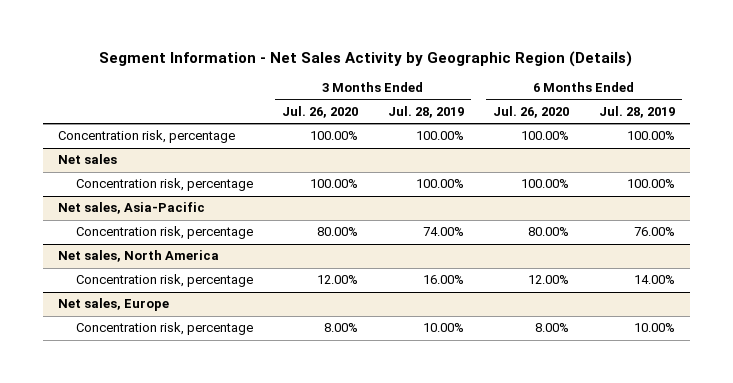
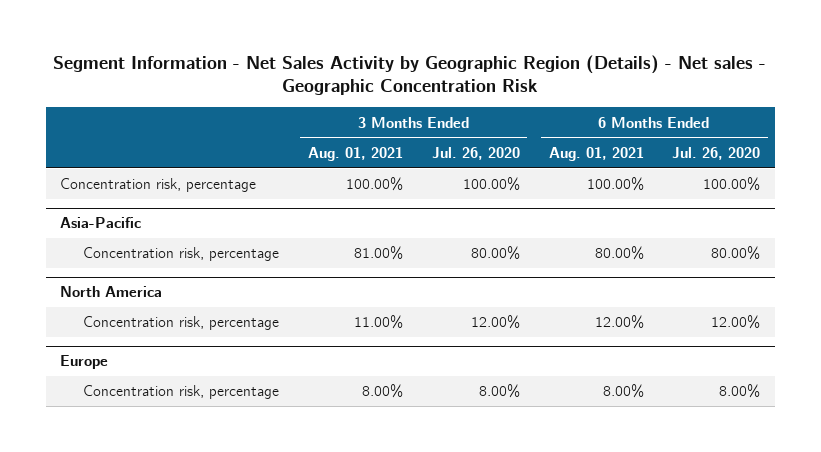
- Segment Information - Net Sales Activity by Geographic Region (Details)
+ Segment Information - Net Sales Activity by Geographic Region (Details) - Net sales - Geographic Concentration Risk
- | 3 Months Ended Jul. 26, 2020 | 3 Months Ended Jul. 28, 2019 | 6 Months Ended Jul. 26, 2020 | 6 Months Ended Jul. 28, 2019
+ | 3 Months Ended Aug. 01, 2021 | 3 Months Ended Jul. 26, 2020 | 6 Months Ended Aug. 01, 2021 | 6 Months Ended Jul. 26, 2020
- Net sales
- Concentration risk, percentage | 100.00% | 100.00% | 100.00% | 100.00%
- Net sales, Asia-Pacific
+ Asia-Pacific
- Net sales, North America
+ North America
- Net sales, Europe
+ Europe

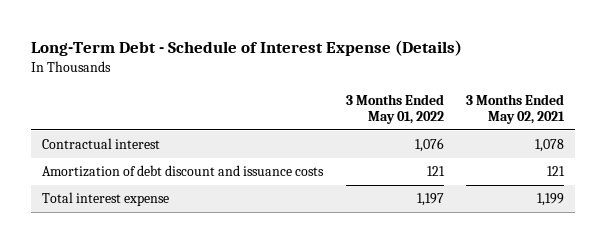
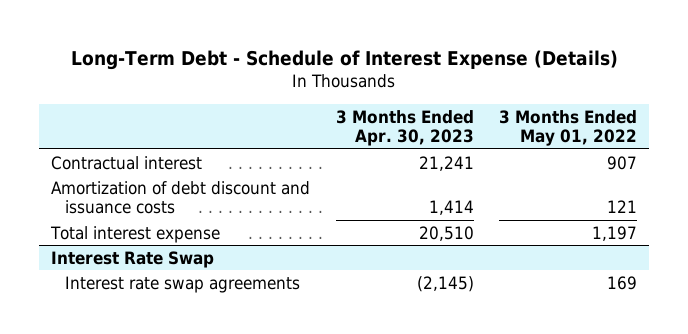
- | 3 Months Ended May 01, 2022 | 3 Months Ended May 02, 2021
+ | 3 Months Ended Apr. 30, 2023 | 3 Months Ended May 01, 2022
- Contractual interest | 1,076 | 1,078
+ Contractual interest | 21,241 | 907
+ Interest Rate Swap
+ Interest rate swap agreements | (2,145) | 169

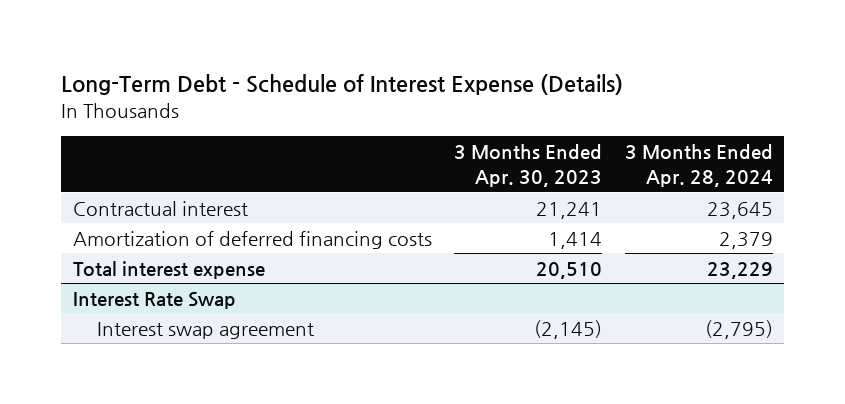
- | 3 Months Ended Apr. 30, 2023 | 3 Months Ended May 01, 2022
+ | 3 Months Ended Apr. 30, 2023 | 3 Months Ended Apr. 28, 2024
- Amortization of debt discount and issuance costs | 1,414 | 121
+ Amortization of deferred financing costs | 1,414 | 2,379
@ Interest Rate Swap
- Interest rate swap agreements | (2,145) | 169
+ Interest swap agreement | (2,145) | (2,795)

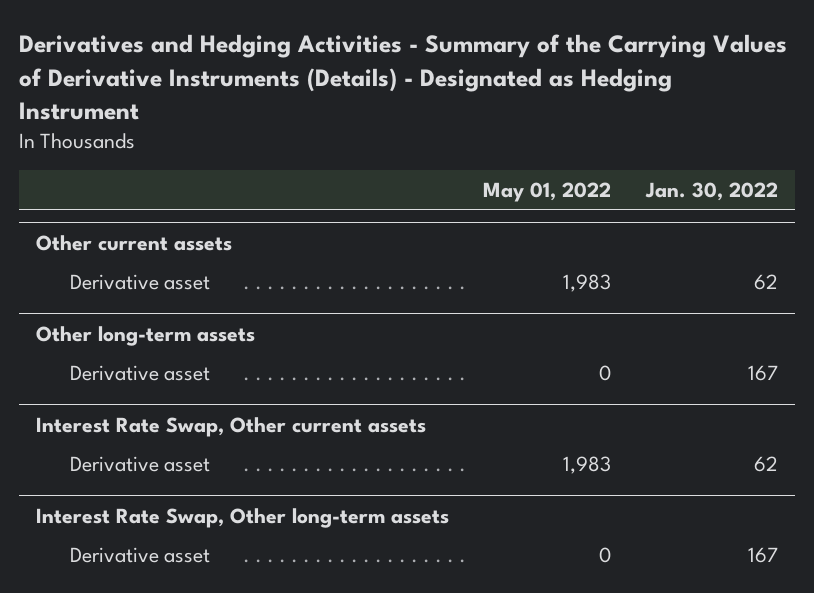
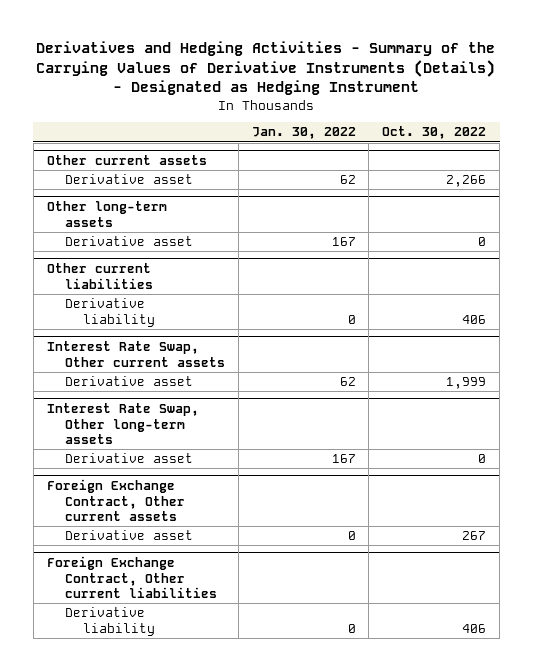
- | May 01, 2022 | Jan. 30, 2022
+ | Jan. 30, 2022 | Oct. 30, 2022
+ Other current liabilities
+ Derivative liability | 0 | 406
+ Foreign Exchange Contract, Other current assets
+ Derivative asset | 0 | 267
+ Foreign Exchange Contract, Other current liabilities
+ Derivative liability | 0 | 406

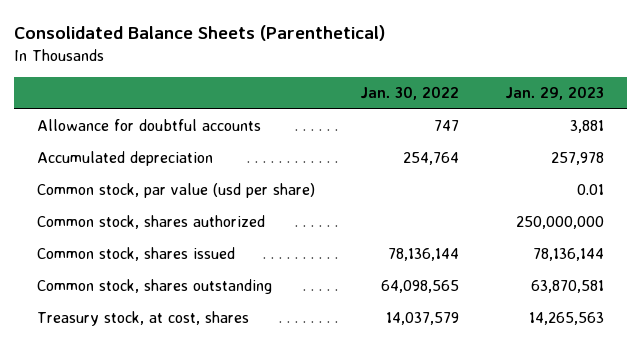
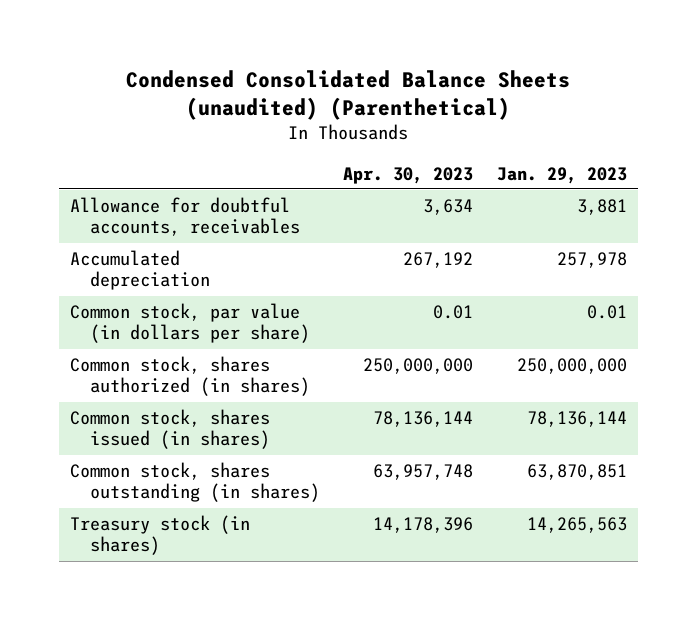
- Consolidated Balance Sheets (Parenthetical)
+ Condensed Consolidated Balance Sheets (unaudited) (Parenthetical)
- | Jan. 30, 2022 | Jan. 29, 2023
+ | Apr. 30, 2023 | Jan. 29, 2023
- Allowance for doubtful accounts | 747 | 3,881
+ Allowance for doubtful accounts, receivables | 3,634 | 3,881
- Common stock, par value (usd per share) | | 0.01
- Common stock, shares authorized | | 250,000,000
- Common stock, shares issued | 78,136,144 | 78,136,144
- Common stock, shares outstanding | 64,098,565 | 63,870,581
- Treasury stock, at cost, shares | 14,037,579 | 14,265,563
+ Common stock, par value (in dollars per share) | 0.01 | 0.01
+ Common stock, shares authorized (in shares) | 250,000,000 | 250,000,000
+ Common stock, shares issued (in shares) | 78,136,144 | 78,136,144
+ Common stock, shares outstanding (in shares) | 63,957,748 | 63,870,851
+ Treasury stock (in shares) | 14,178,396 | 14,265,563

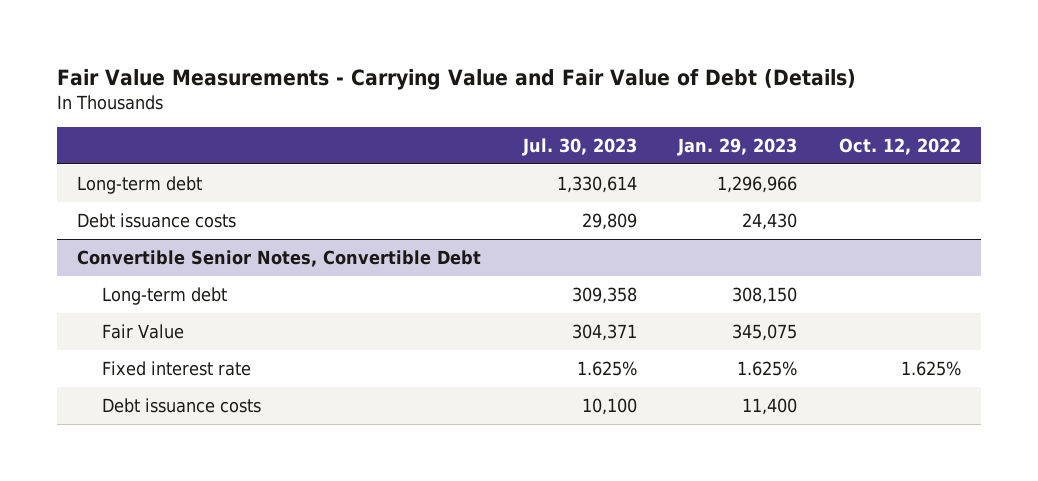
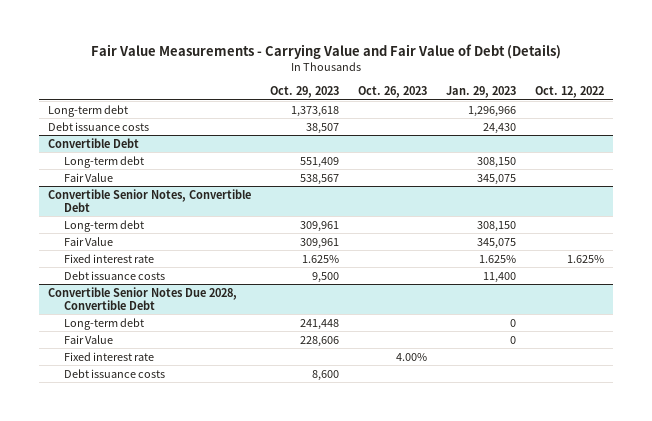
- | Jul. 30, 2023 | Jan. 29, 2023 | Oct. 12, 2022
+ | Oct. 29, 2023 | Oct. 26, 2023 | Jan. 29, 2023 | Oct. 12, 2022
+ Convertible Debt
+ Long-term debt | 551,409 | | 308,150 |
+ Fair Value | 538,567 | | 345,075 |
+ Convertible Senior Notes Due 2028, Convertible Debt
+ Long-term debt | 241,448 | | 0 |
+ Fair Value | 228,606 | | 0 |
+ Fixed interest rate | | 4.00% | |
+ Debt issuance costs | 8,600 | | |

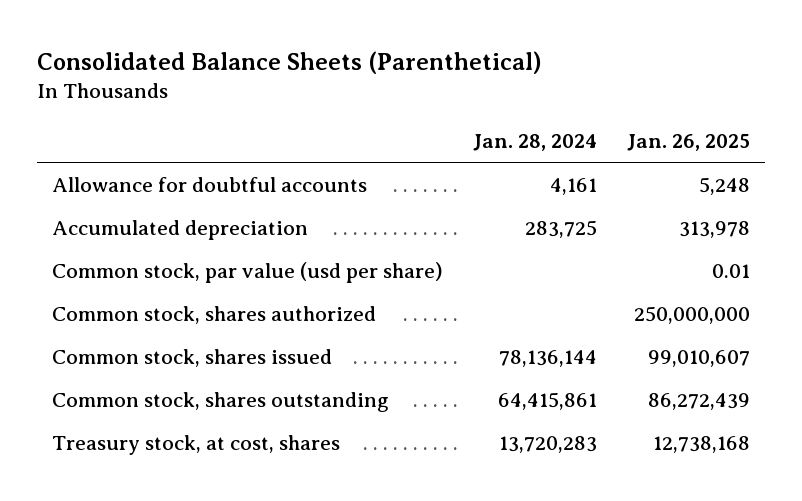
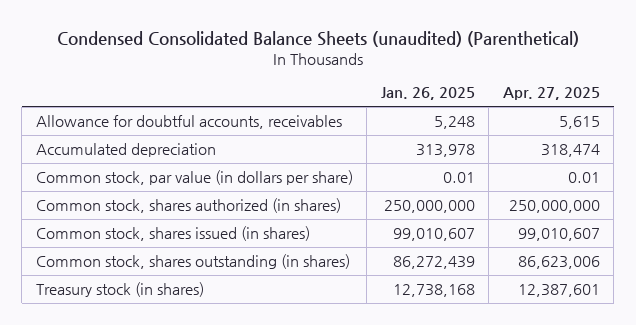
- Consolidated Balance Sheets (Parenthetical)
+ Condensed Consolidated Balance Sheets (unaudited) (Parenthetical)
- | Jan. 28, 2024 | Jan. 26, 2025
+ | Jan. 26, 2025 | Apr. 27, 2025
- Allowance for doubtful accounts | 4,161 | 5,248
+ Allowance for doubtful accounts, receivables | 5,248 | 5,615
- Common stock, par value (usd per share) | | 0.01
- Common stock, shares authorized | | 250,000,000
- Common stock, shares issued | 78,136,144 | 99,010,607
- Common stock, shares outstanding | 64,415,861 | 86,272,439
- Treasury stock, at cost, shares | 13,720,283 | 12,738,168
+ Common stock, par value (in dollars per share) | 0.01 | 0.01
+ Common stock, shares authorized (in shares) | 250,000,000 | 250,000,000
+ Common stock, shares issued (in shares) | 99,010,607 | 99,010,607
+ Common stock, shares outstanding (in shares) | 86,272,439 | 86,623,006
+ Treasury stock (in shares) | 12,738,168 | 12,387,601

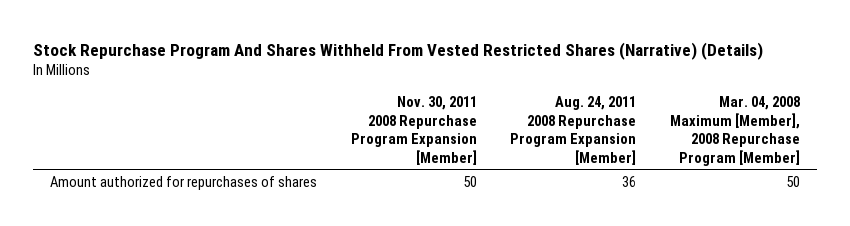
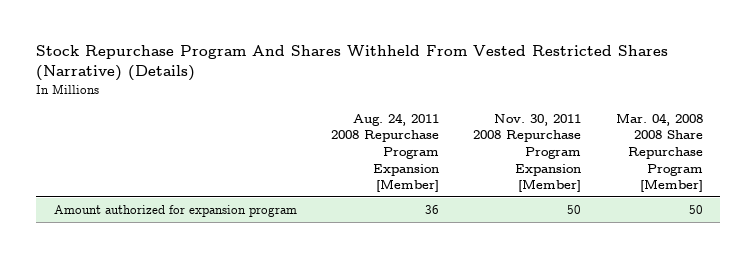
- | Nov. 30, 2011 2008 Repurchase Program Expansion [Member] | Aug. 24, 2011 2008 Repurchase Program Expansion [Member] | Mar. 04, 2008 Maximum [Member], 2008 Repurchase Program [Member]
+ | Aug. 24, 2011 2008 Repurchase Program Expansion [Member] | Nov. 30, 2011 2008 Repurchase Program Expansion [Member] | Mar. 04, 2008 2008 Share Repurchase Program [Member]
- Amount authorized for repurchases of shares | 50 | 36 | 50
+ Amount authorized for expansion program | 36 | 50 | 50

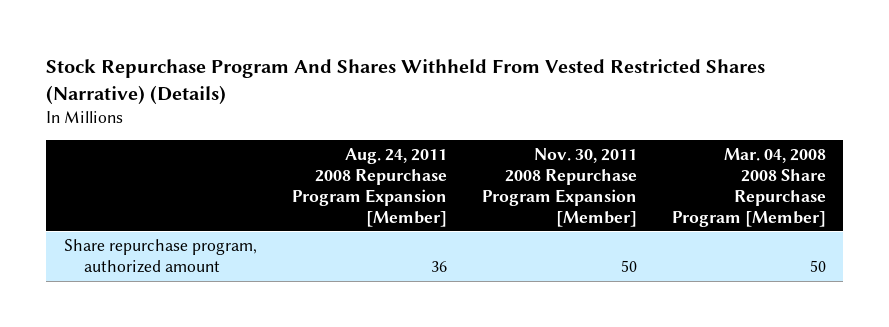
- Amount authorized for expansion program | 36 | 50 | 50
+ Share repurchase program, authorized amount | 36 | 50 | 50

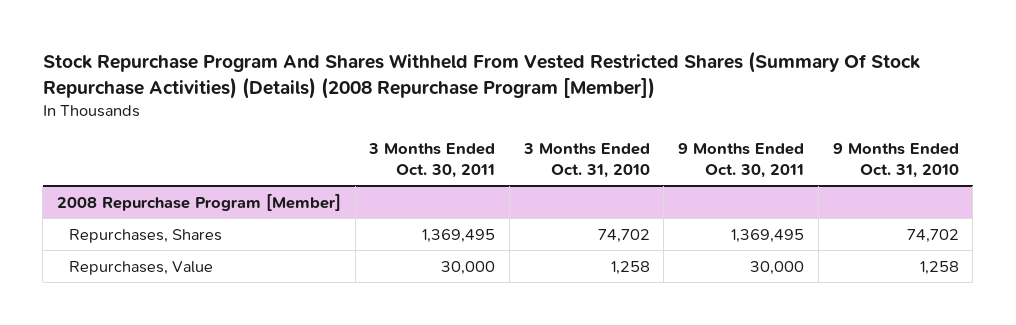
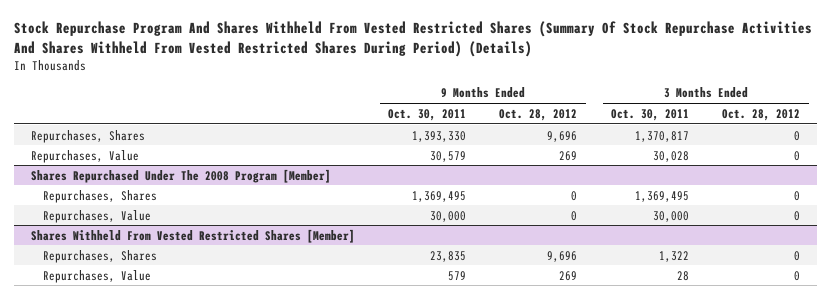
- Stock Repurchase Program And Shares Withheld From Vested Restricted Shares (Summary Of Stock Repurchase Activities) (Details) (2008 Repurchase Program [Member])
+ Stock Repurchase Program And Shares Withheld From Vested Restricted Shares (Summary Of Stock Repurchase Activities And Shares Withheld From Vested Restricted Shares During Period) (Details)
- | 3 Months Ended Oct. 30, 2011 | 3 Months Ended Oct. 31, 2010 | 9 Months Ended Oct. 30, 2011 | 9 Months Ended Oct. 31, 2010
+ | 9 Months Ended Oct. 30, 2011 | 9 Months Ended Oct. 28, 2012 | 3 Months Ended Oct. 30, 2011 | 3 Months Ended Oct. 28, 2012
- 2008 Repurchase Program [Member]
+ Repurchases, Shares | 1,393,330 | 9,696 | 1,370,817 | 0
+ Repurchases, Value | 30,579 | 269 | 30,028 | 0
+ Shares Repurchased Under The 2008 Program [Member]
+ Shares Withheld From Vested Restricted Shares [Member]
+ Repurchases, Shares | 23,835 | 9,696 | 1,322 | 0
+ Repurchases, Value | 579 | 269 | 28 | 0

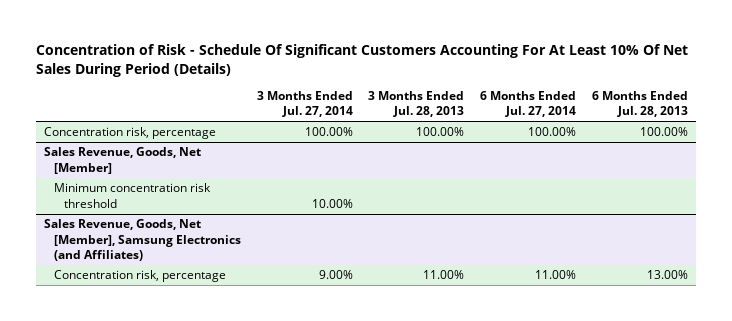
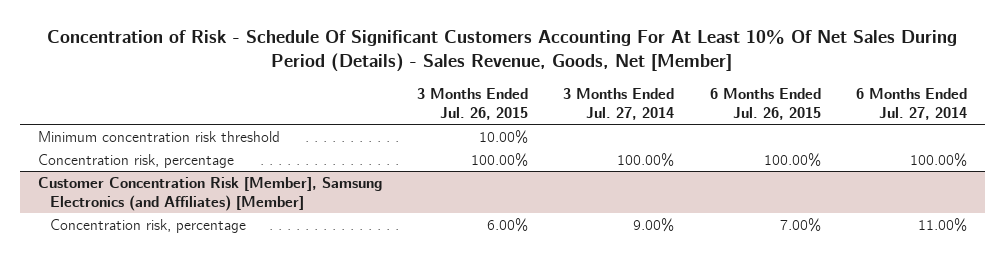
- Concentration of Risk - Schedule Of Significant Customers Accounting For At Least 10% Of Net Sales During Period (Details)
+ Concentration of Risk - Schedule Of Significant Customers Accounting For At Least 10% Of Net Sales During Period (Details) - Sales Revenue, Goods, Net [Member]
- | 3 Months Ended Jul. 27, 2014 | 3 Months Ended Jul. 28, 2013 | 6 Months Ended Jul. 27, 2014 | 6 Months Ended Jul. 28, 2013
+ | 3 Months Ended Jul. 26, 2015 | 3 Months Ended Jul. 27, 2014 | 6 Months Ended Jul. 26, 2015 | 6 Months Ended Jul. 27, 2014
+ Minimum concentration risk threshold | 10.00% | | |
- Sales Revenue, Goods, Net [Member]
- Minimum concentration risk threshold | 10.00% | | |
- Sales Revenue, Goods, Net [Member], Samsung Electronics (and Affiliates)
+ Customer Concentration Risk [Member], Samsung Electronics (and Affiliates) [Member]

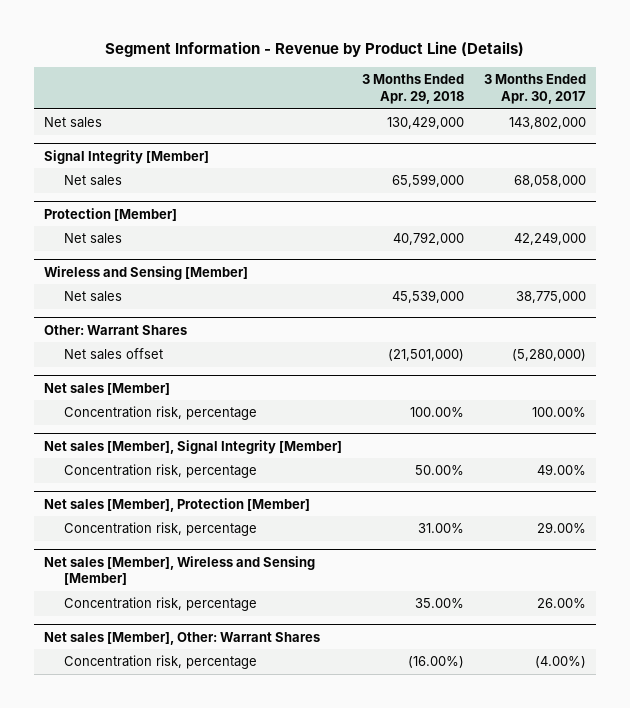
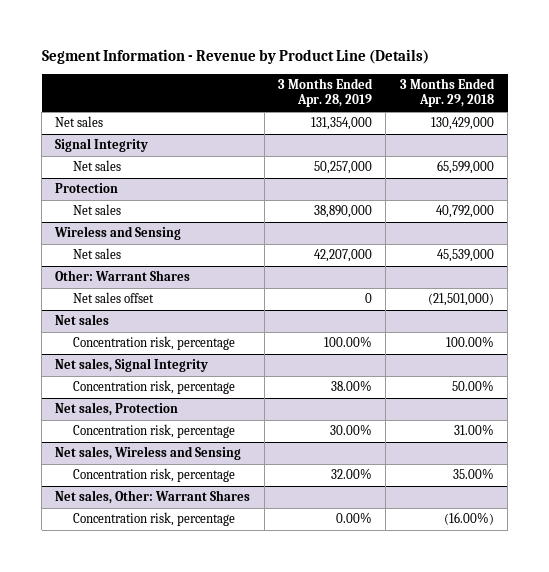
- | 3 Months Ended Apr. 29, 2018 | 3 Months Ended Apr. 30, 2017
+ | 3 Months Ended Apr. 28, 2019 | 3 Months Ended Apr. 29, 2018
- Signal Integrity [Member]
+ Signal Integrity
- Protection [Member]
+ Protection
- Wireless and Sensing [Member]
+ Wireless and Sensing
- Net sales [Member]
+ Net sales
- Net sales [Member], Signal Integrity [Member]
+ Net sales, Signal Integrity
- Net sales [Member], Protection [Member]
+ Net sales, Protection
- Net sales [Member], Wireless and Sensing [Member]
+ Net sales, Wireless and Sensing
- Net sales [Member], Other: Warrant Shares
+ Net sales, Other: Warrant Shares

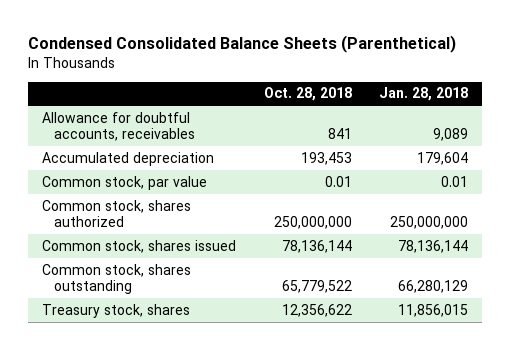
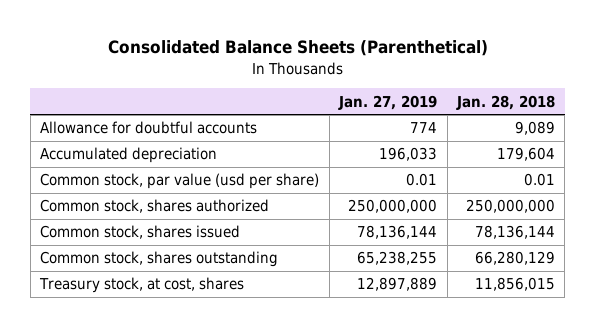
- Condensed Consolidated Balance Sheets (Parenthetical)
+ Consolidated Balance Sheets (Parenthetical)
- | Oct. 28, 2018 | Jan. 28, 2018
+ | Jan. 27, 2019 | Jan. 28, 2018
- Allowance for doubtful accounts, receivables | 841 | 9,089
+ Allowance for doubtful accounts | 774 | 9,089
- Common stock, par value | 0.01 | 0.01
+ Common stock, par value (usd per share) | 0.01 | 0.01
- Treasury stock, shares | 12,356,622 | 11,856,015
+ Treasury stock, at cost, shares | 12,897,889 | 11,856,015

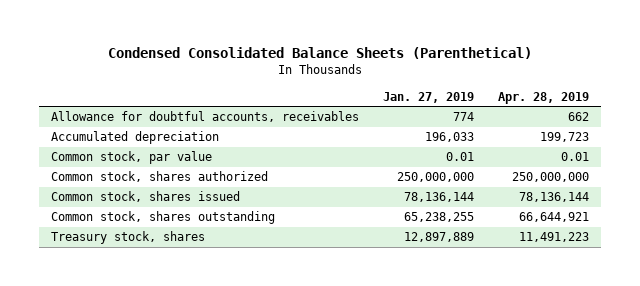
- Consolidated Balance Sheets (Parenthetical)
+ Condensed Consolidated Balance Sheets (Parenthetical)
- | Jan. 27, 2019 | Jan. 28, 2018
+ | Jan. 27, 2019 | Apr. 28, 2019
- Allowance for doubtful accounts | 774 | 9,089
+ Allowance for doubtful accounts, receivables | 774 | 662
- Common stock, par value (usd per share) | 0.01 | 0.01
+ Common stock, par value | 0.01 | 0.01
- Treasury stock, at cost, shares | 12,897,889 | 11,856,015
+ Treasury stock, shares | 12,897,889 | 11,491,223

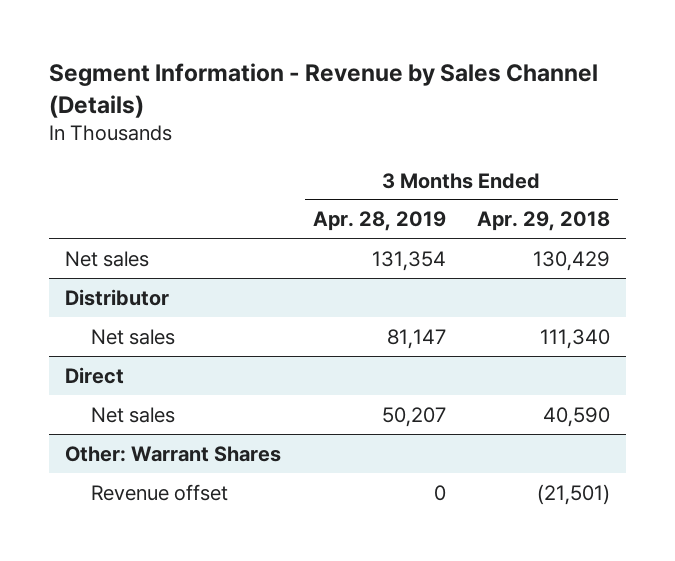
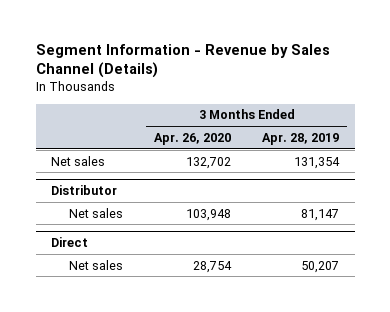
- | 3 Months Ended Apr. 28, 2019 | 3 Months Ended Apr. 29, 2018
+ | 3 Months Ended Apr. 26, 2020 | 3 Months Ended Apr. 28, 2019
- Other: Warrant Shares
- Revenue offset | 0 | (21,501)

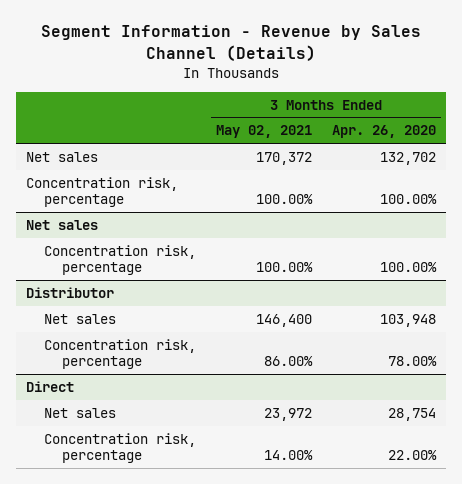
- | 3 Months Ended Apr. 26, 2020 | 3 Months Ended Apr. 28, 2019
+ | 3 Months Ended May 02, 2021 | 3 Months Ended Apr. 26, 2020
+ Concentration risk, percentage | 100.00% | 100.00%
+ Net sales
+ Concentration risk, percentage | 100.00% | 100.00%
@ Distributor
+ Concentration risk, percentage | 86.00% | 78.00%
@ Direct
+ Concentration risk, percentage | 14.00% | 22.00%

